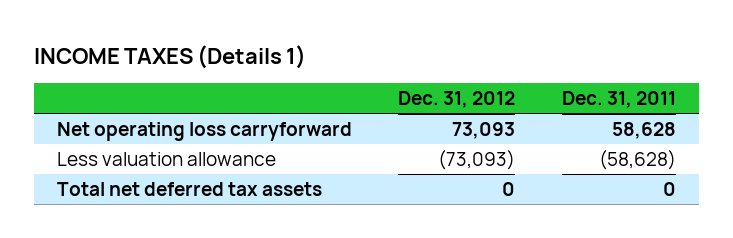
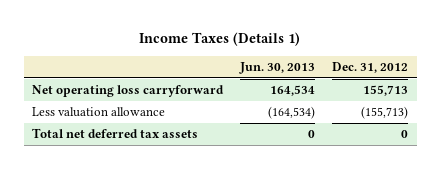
- INCOME TAXES (Details 1)
+ Income Taxes (Details 1)
- | Dec. 31, 2012 | Dec. 31, 2011
+ | Jun. 30, 2013 | Dec. 31, 2012
- Net operating loss carryforward | 73,093 | 58,628
- Less valuation allowance | (73,093) | (58,628)
+ Net operating loss carryforward | 164,534 | 155,713
+ Less valuation allowance | (164,534) | (155,713)

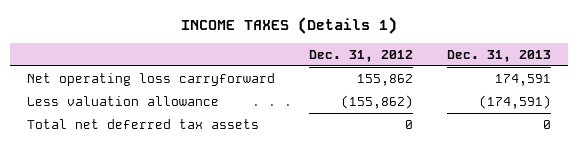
- Income Taxes (Details 1)
+ INCOME TAXES (Details 1)
- | Jun. 30, 2013 | Dec. 31, 2012
+ | Dec. 31, 2012 | Dec. 31, 2013
- Net operating loss carryforward | 164,534 | 155,713
- Less valuation allowance | (164,534) | (155,713)
+ Net operating loss carryforward | 155,862 | 174,591
+ Less valuation allowance | (155,862) | (174,591)

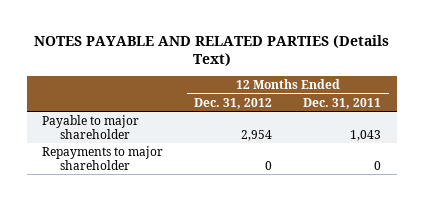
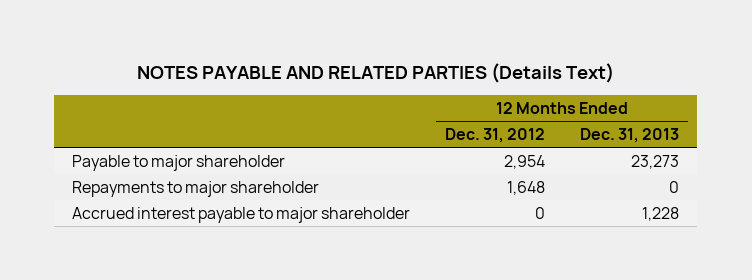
- | 12 Months Ended Dec. 31, 2012 | 12 Months Ended Dec. 31, 2011
+ | 12 Months Ended Dec. 31, 2012 | 12 Months Ended Dec. 31, 2013
- Repayments to major shareholder | 0 | 0
+ Repayments to major shareholder | 1,648 | 0
+ Accrued interest payable to major shareholder | 0 | 1,228

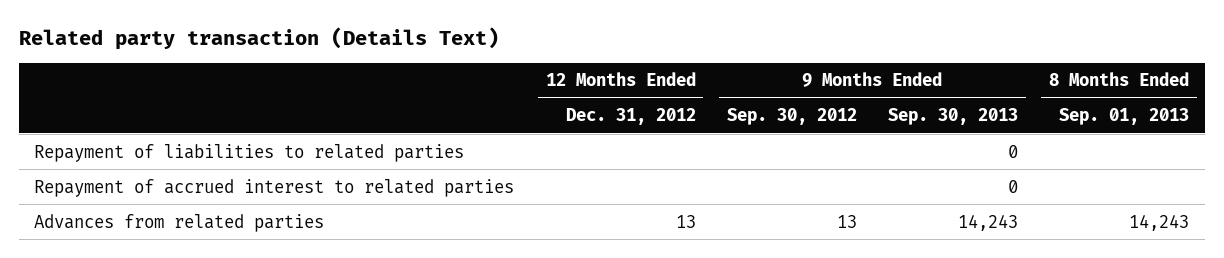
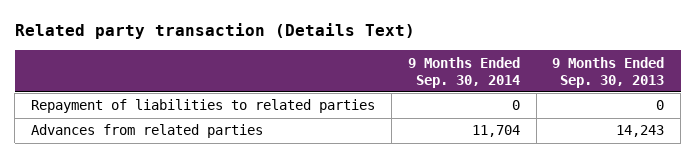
- | 12 Months Ended Dec. 31, 2012 | 9 Months Ended Sep. 30, 2012 | 9 Months Ended Sep. 30, 2013 | 8 Months Ended Sep. 01, 2013
+ | 9 Months Ended Sep. 30, 2014 | 9 Months Ended Sep. 30, 2013
- Repayment of accrued interest to related parties | | | 0 |

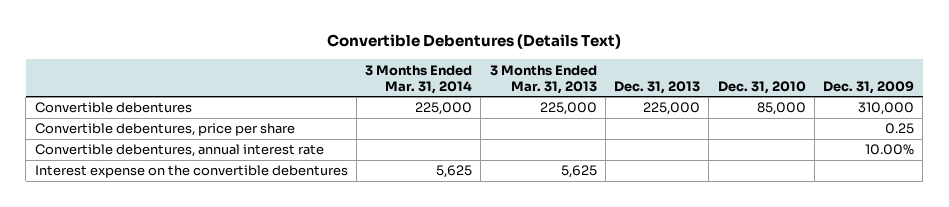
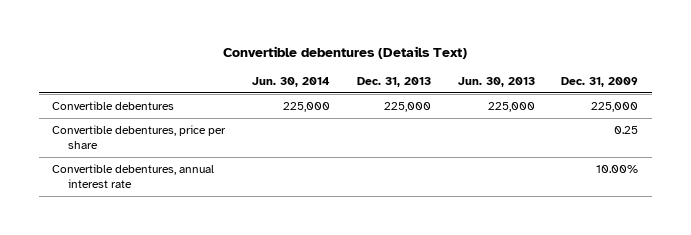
- Convertible Debentures (Details Text)
+ Convertible debentures (Details Text)
- | 3 Months Ended Mar. 31, 2014 | 3 Months Ended Mar. 31, 2013 | Dec. 31, 2013 | Dec. 31, 2010 | Dec. 31, 2009
+ | Jun. 30, 2014 | Dec. 31, 2013 | Jun. 30, 2013 | Dec. 31, 2009
- Convertible debentures | 225,000 | 225,000 | 225,000 | 85,000 | 310,000
+ Convertible debentures | 225,000 | 225,000 | 225,000 | 225,000
- Interest expense on the convertible debentures | 5,625 | 5,625 | | |

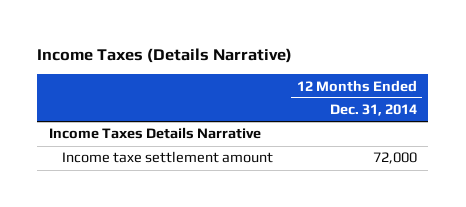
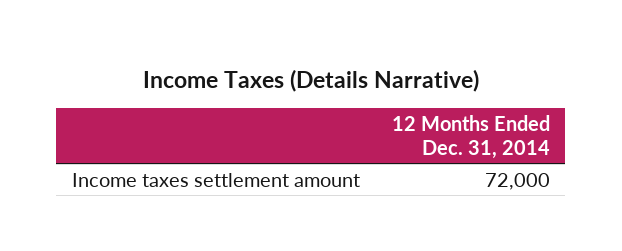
- Income Taxes Details Narrative
- Income taxe settlement amount | 72,000
+ Income taxes settlement amount | 72,000

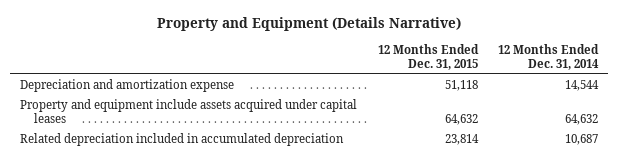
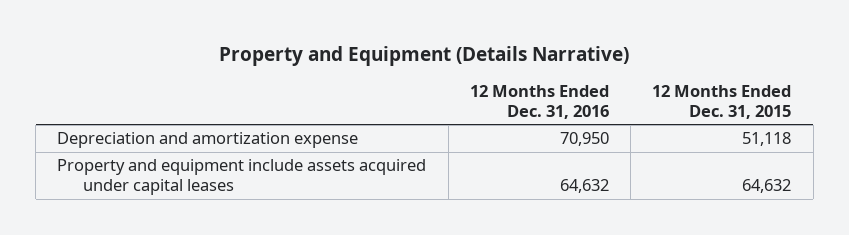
- | 12 Months Ended Dec. 31, 2015 | 12 Months Ended Dec. 31, 2014
+ | 12 Months Ended Dec. 31, 2016 | 12 Months Ended Dec. 31, 2015
- Related depreciation included in accumulated depreciation | 23,814 | 10,687

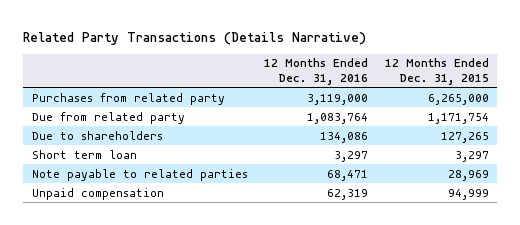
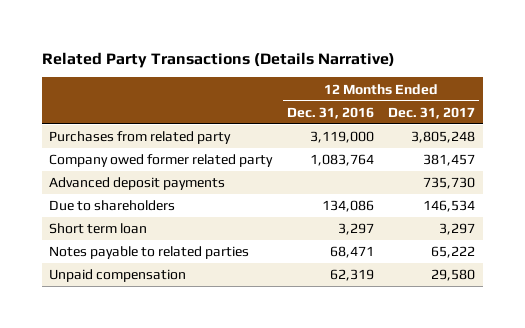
- | 12 Months Ended Dec. 31, 2016 | 12 Months Ended Dec. 31, 2015
+ | 12 Months Ended Dec. 31, 2016 | 12 Months Ended Dec. 31, 2017
- Due from related party | 1,083,764 | 1,171,754
+ Company owed former related party | 1,083,764 | 381,457
+ Advanced deposit payments | | 735,730
- Note payable to related parties | 68,471 | 28,969
+ Notes payable to related parties | 68,471 | 65,222

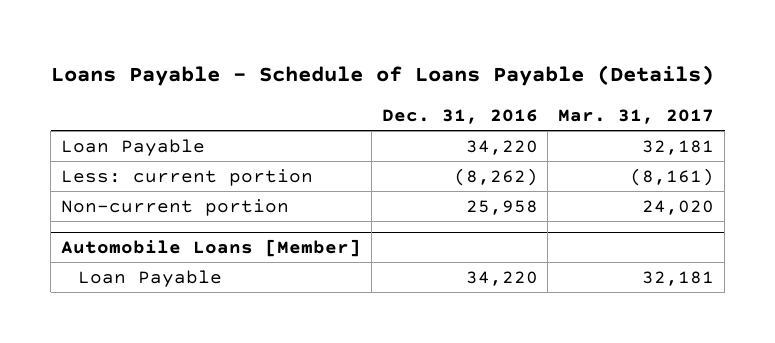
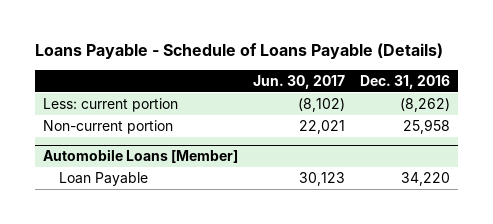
- | Dec. 31, 2016 | Mar. 31, 2017
+ | Jun. 30, 2017 | Dec. 31, 2016
- Loan Payable | 34,220 | 32,181

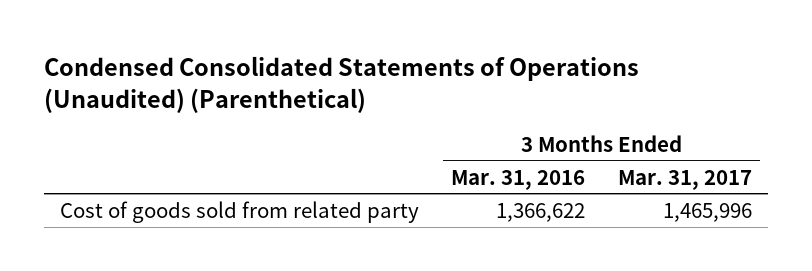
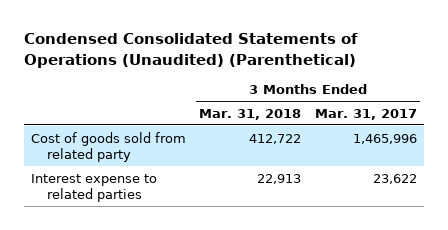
- | 3 Months Ended Mar. 31, 2016 | 3 Months Ended Mar. 31, 2017
+ | 3 Months Ended Mar. 31, 2018 | 3 Months Ended Mar. 31, 2017
+ Interest expense to related parties | 22,913 | 23,622

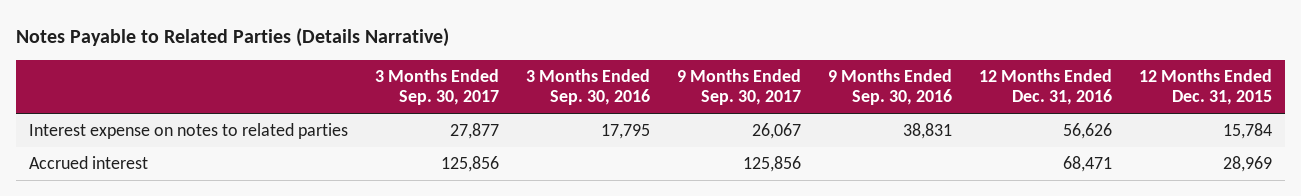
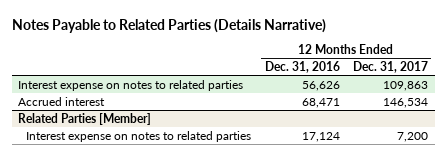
- | 3 Months Ended Sep. 30, 2017 | 3 Months Ended Sep. 30, 2016 | 9 Months Ended Sep. 30, 2017 | 9 Months Ended Sep. 30, 2016 | 12 Months Ended Dec. 31, 2016 | 12 Months Ended Dec. 31, 2015
+ | 12 Months Ended Dec. 31, 2016 | 12 Months Ended Dec. 31, 2017
+ Related Parties [Member]
+ Interest expense on notes to related parties | 17,124 | 7,200

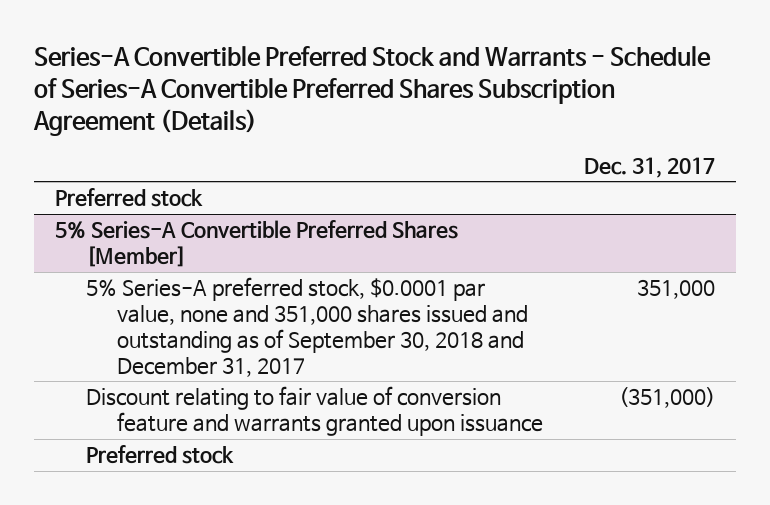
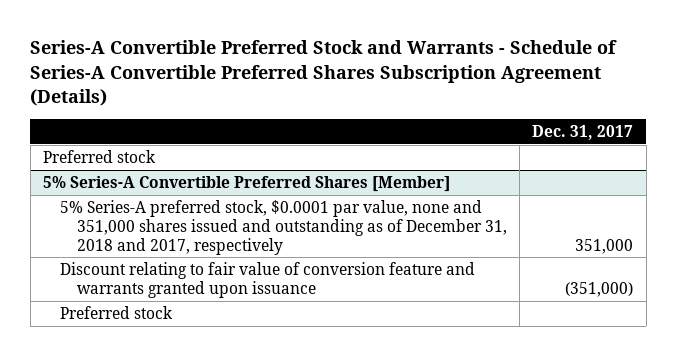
@ 5% Series-A Convertible Preferred Shares [Member]
- 5% Series-A preferred stock, $0.0001 par value, none and 351,000 shares issued and outstanding as of September 30, 2018 and December 31, 2017 | 351,000
+ 5% Series-A preferred stock, $0.0001 par value, none and 351,000 shares issued and outstanding as of December 31, 2018 and 2017, respectively | 351,000

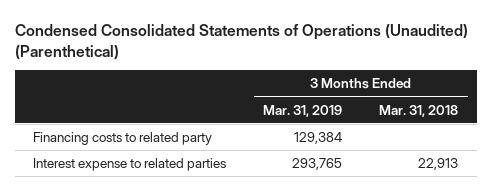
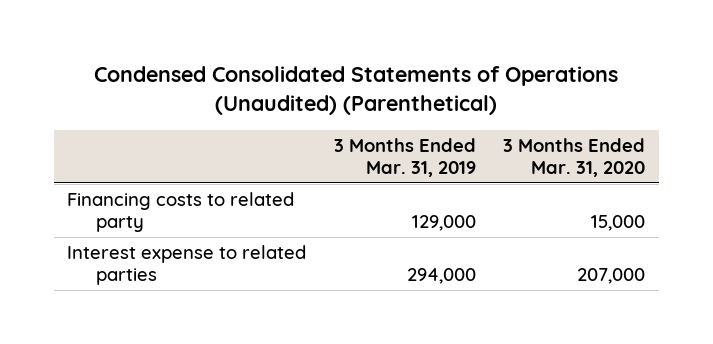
- | 3 Months Ended Mar. 31, 2019 | 3 Months Ended Mar. 31, 2018
+ | 3 Months Ended Mar. 31, 2019 | 3 Months Ended Mar. 31, 2020
- Financing costs to related party | 129,384 |
- Interest expense to related parties | 293,765 | 22,913
+ Financing costs to related party | 129,000 | 15,000
+ Interest expense to related parties | 294,000 | 207,000

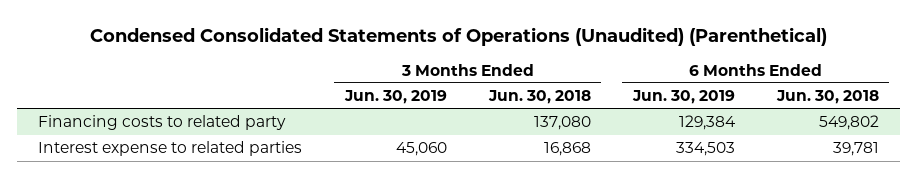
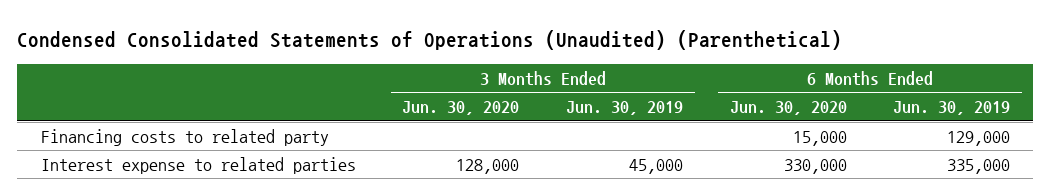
- | 3 Months Ended Jun. 30, 2019 | 3 Months Ended Jun. 30, 2018 | 6 Months Ended Jun. 30, 2019 | 6 Months Ended Jun. 30, 2018
+ | 3 Months Ended Jun. 30, 2020 | 3 Months Ended Jun. 30, 2019 | 6 Months Ended Jun. 30, 2020 | 6 Months Ended Jun. 30, 2019
- Financing costs to related party | | 137,080 | 129,384 | 549,802
- Interest expense to related parties | 45,060 | 16,868 | 334,503 | 39,781
+ Financing costs to related party | | | 15,000 | 129,000
+ Interest expense to related parties | 128,000 | 45,000 | 330,000 | 335,000

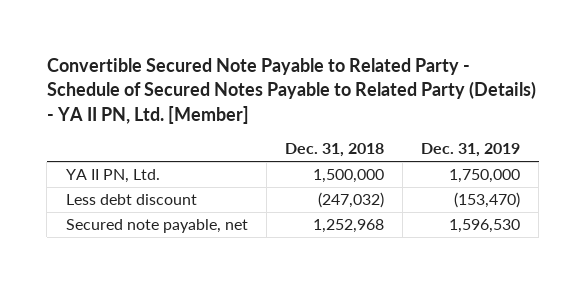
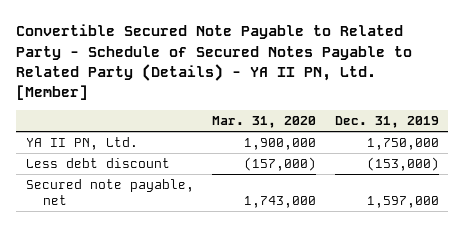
- | Dec. 31, 2018 | Dec. 31, 2019
+ | Mar. 31, 2020 | Dec. 31, 2019
- Less debt discount | (247,032) | (153,470)
- Secured note payable, net | 1,252,968 | 1,596,530
+ Less debt discount | (157,000) | (153,000)
+ Secured note payable, net | 1,743,000 | 1,597,000

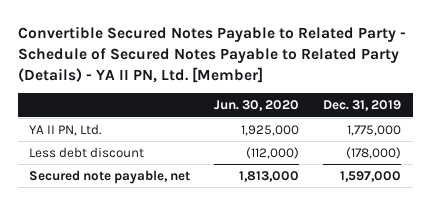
- Convertible Secured Note Payable to Related Party - Schedule of Secured Notes Payable to Related Party (Details) - YA II PN, Ltd. [Member]
+ Convertible Secured Notes Payable to Related Party - Schedule of Secured Notes Payable to Related Party (Details) - YA II PN, Ltd. [Member]
- | Mar. 31, 2020 | Dec. 31, 2019
+ | Jun. 30, 2020 | Dec. 31, 2019
- YA II PN, Ltd. | 1,900,000 | 1,750,000
- Less debt discount | (157,000) | (153,000)
+ YA II PN, Ltd. | 1,925,000 | 1,775,000
+ Less debt discount | (112,000) | (178,000)

